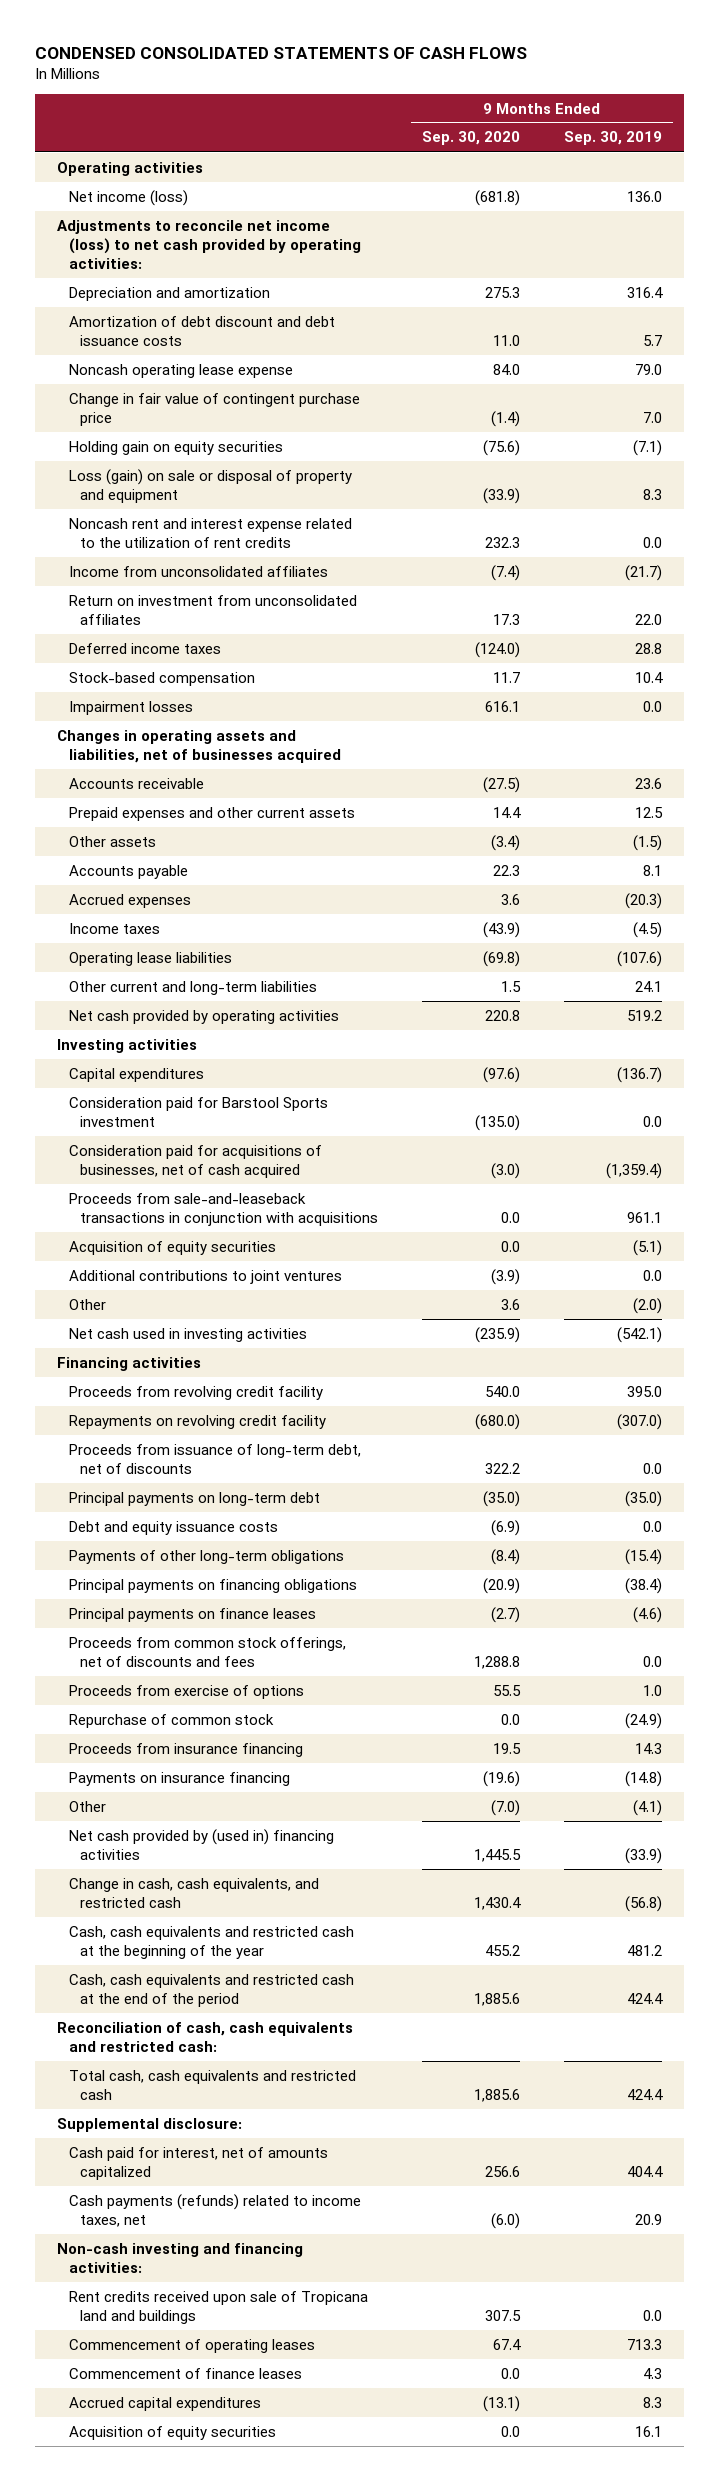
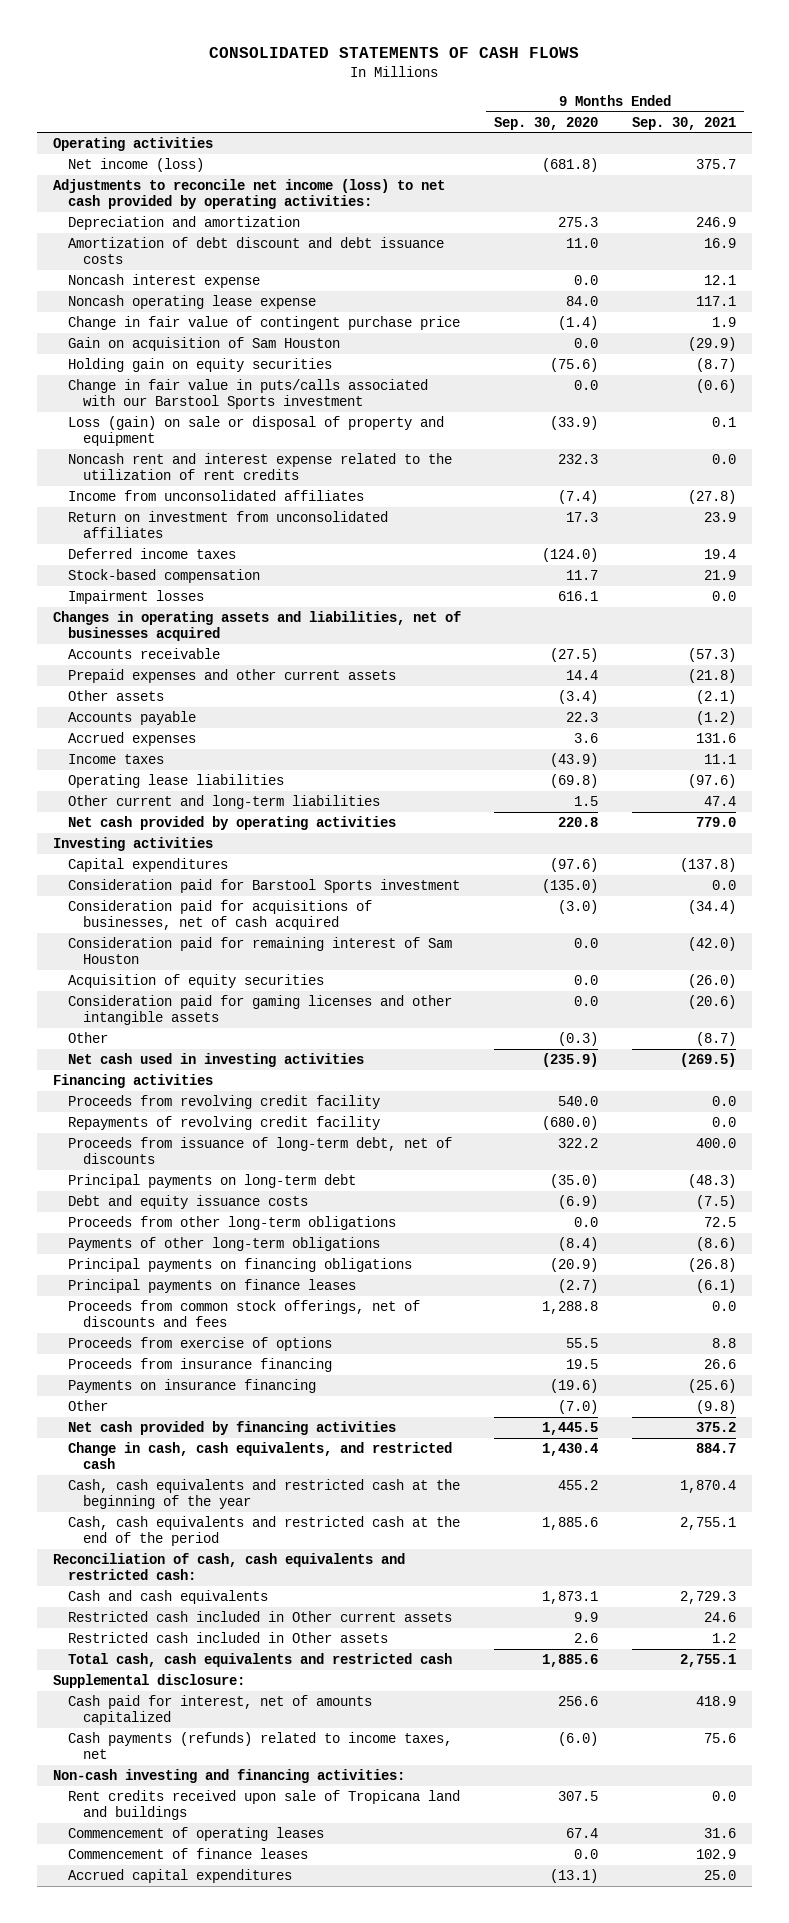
- CONDENSED CONSOLIDATED STATEMENTS OF CASH FLOWS
+ CONSOLIDATED STATEMENTS OF CASH FLOWS
- | 9 Months Ended Sep. 30, 2020 | 9 Months Ended Sep. 30, 2019
+ | 9 Months Ended Sep. 30, 2020 | 9 Months Ended Sep. 30, 2021
+ Noncash interest expense | 0.0 | 12.1
+ Gain on acquisition of Sam Houston | 0.0 | (29.9)
+ Change in fair value in puts/calls associated with our Barstool Sports investment | 0.0 | (0.6)
- Proceeds from sale-and-leaseback transactions in conjunction with acquisitions | 0.0 | 961.1
+ Consideration paid for remaining interest of Sam Houston | 0.0 | (42.0)
- Additional contributions to joint ventures | (3.9) | 0.0
- Other | 3.6 | (2.0)
+ Consideration paid for gaming licenses and other intangible assets | 0.0 | (20.6)
+ Other | (0.3) | (8.7)
- Repayments on revolving credit facility | (680.0) | (307.0)
+ Repayments of revolving credit facility | (680.0) | 0.0
+ Proceeds from other long-term obligations | 0.0 | 72.5
- Repurchase of common stock | 0.0 | (24.9)
- Net cash provided by (used in) financing activities | 1,445.5 | (33.9)
+ Net cash provided by financing activities | 1,445.5 | 375.2
+ Cash and cash equivalents | 1,873.1 | 2,729.3
+ Restricted cash included in Other current assets | 9.9 | 24.6
+ Restricted cash included in Other assets | 2.6 | 1.2
- Acquisition of equity securities | 0.0 | 16.1

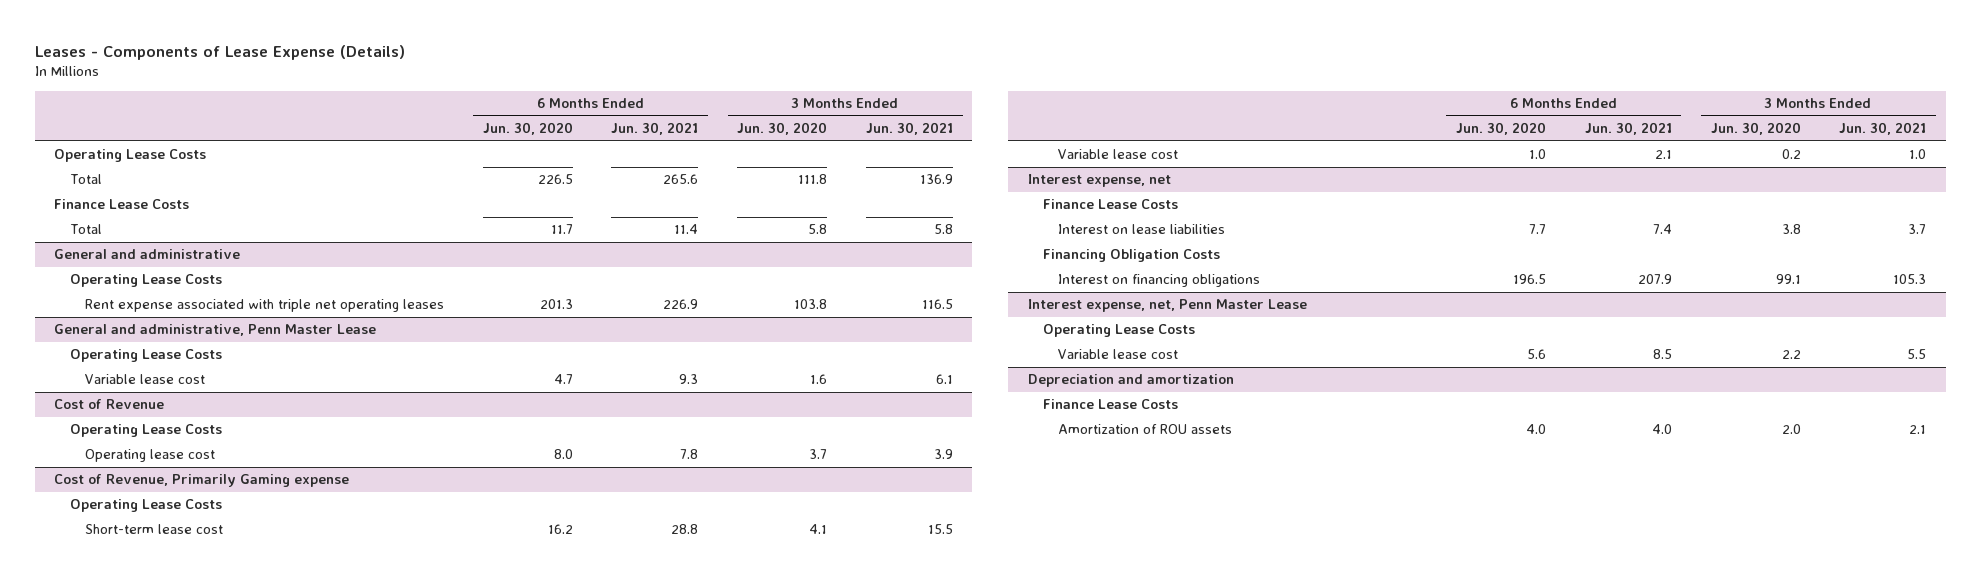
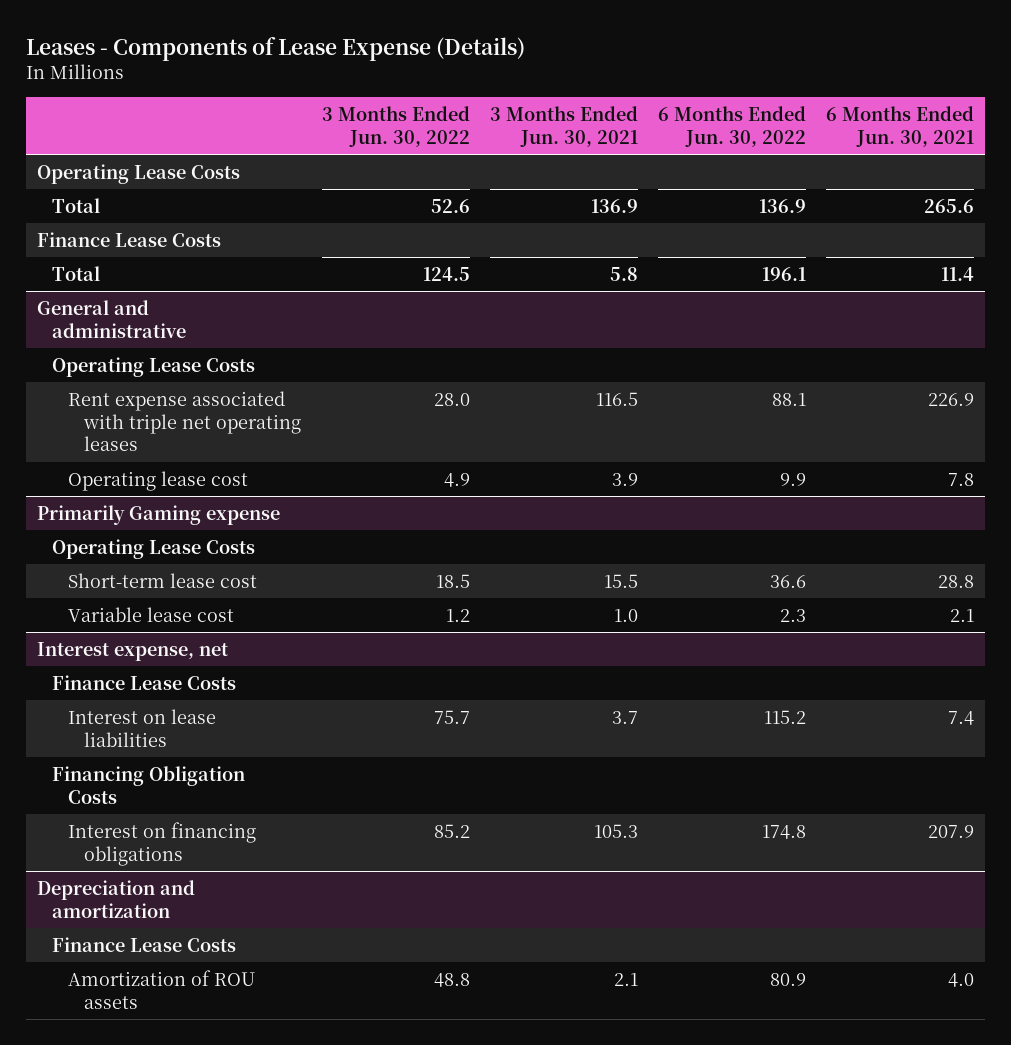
- | 6 Months Ended Jun. 30, 2020 | 6 Months Ended Jun. 30, 2021 | 3 Months Ended Jun. 30, 2020 | 3 Months Ended Jun. 30, 2021
+ | 3 Months Ended Jun. 30, 2022 | 3 Months Ended Jun. 30, 2021 | 6 Months Ended Jun. 30, 2022 | 6 Months Ended Jun. 30, 2021
- General and administrative, Penn Master Lease
- Operating Lease Costs
- Variable lease cost | 4.7 | 9.3 | 1.6 | 6.1
- Cost of Revenue
- Operating Lease Costs
- Cost of Revenue, Primarily Gaming expense
+ Primarily Gaming expense
- Interest expense, net, Penn Master Lease
- Operating Lease Costs
- Variable lease cost | 5.6 | 8.5 | 2.2 | 5.5

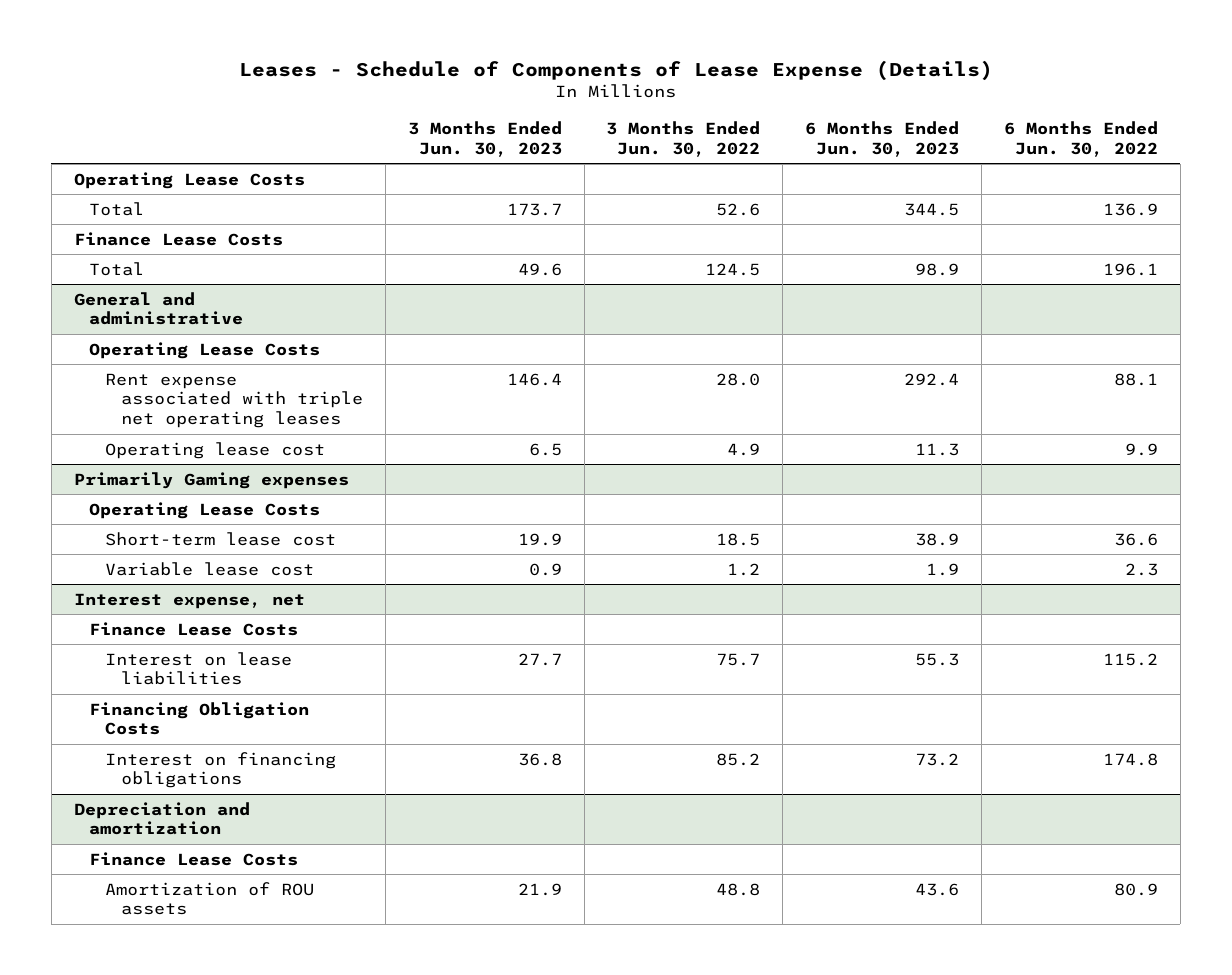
- Leases - Components of Lease Expense (Details)
+ Leases - Schedule of Components of Lease Expense (Details)
- | 3 Months Ended Jun. 30, 2022 | 3 Months Ended Jun. 30, 2021 | 6 Months Ended Jun. 30, 2022 | 6 Months Ended Jun. 30, 2021
+ | 3 Months Ended Jun. 30, 2023 | 3 Months Ended Jun. 30, 2022 | 6 Months Ended Jun. 30, 2023 | 6 Months Ended Jun. 30, 2022
- Primarily Gaming expense
+ Primarily Gaming expenses

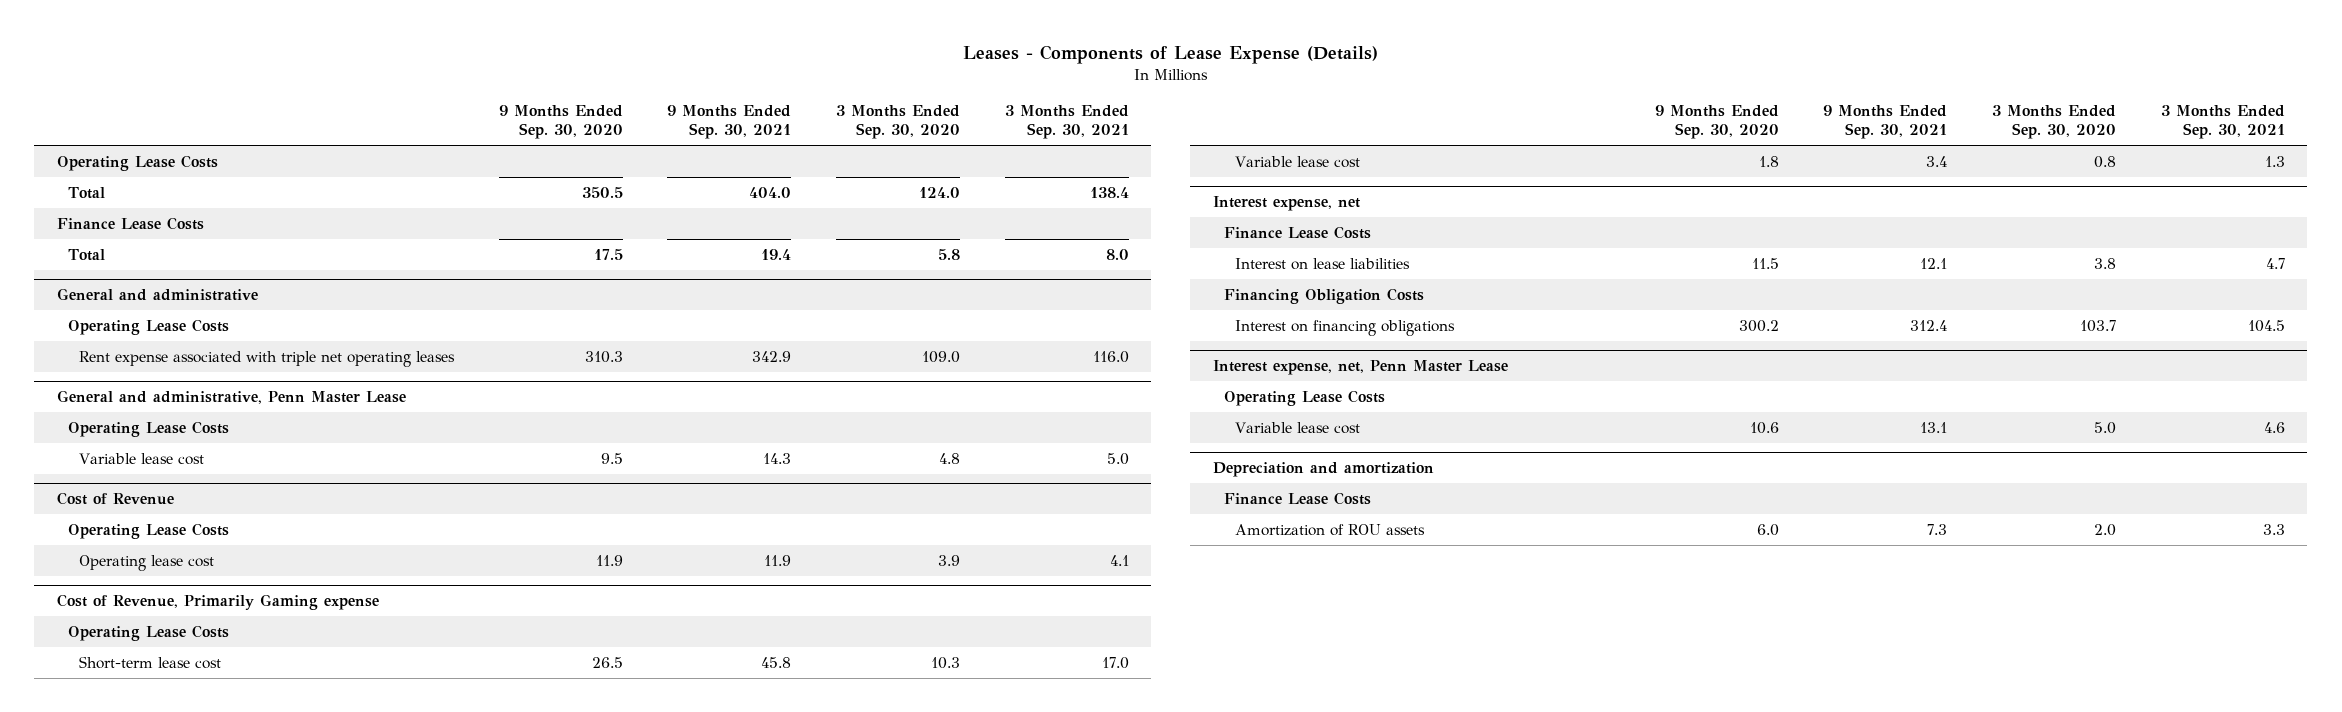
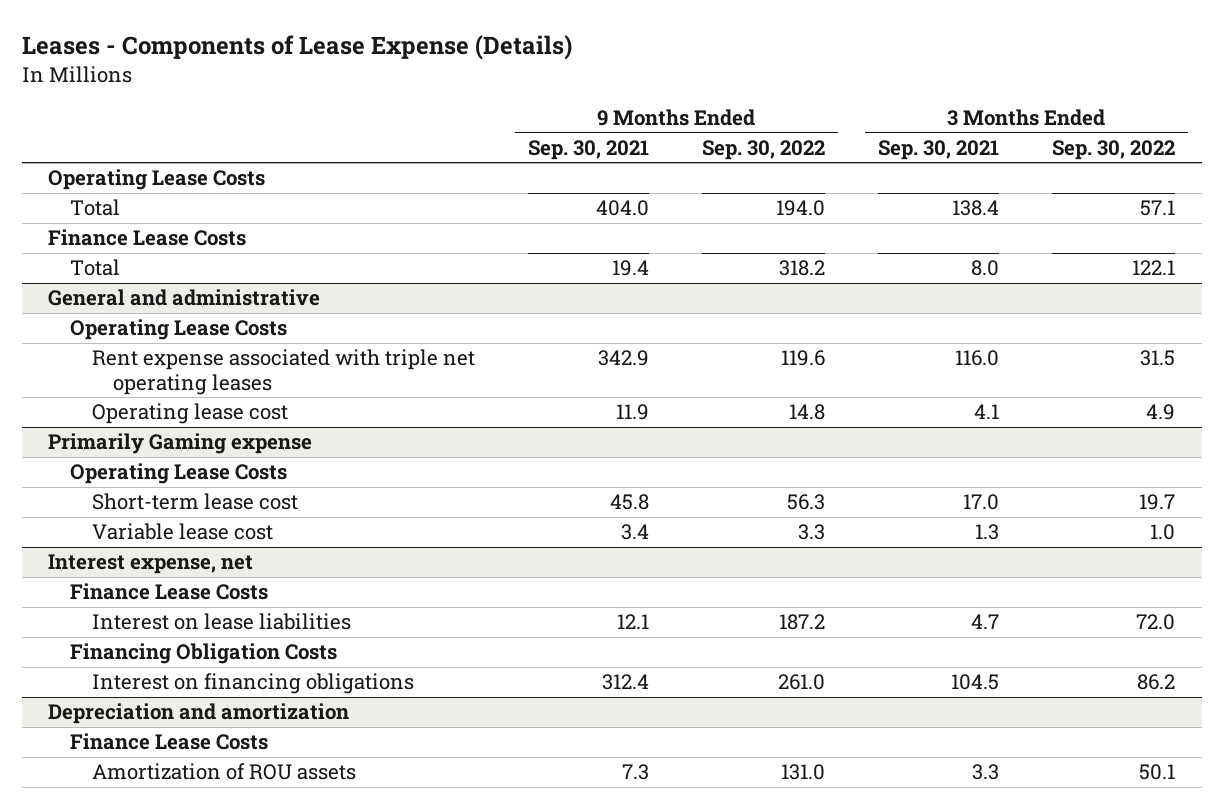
- | 9 Months Ended Sep. 30, 2020 | 9 Months Ended Sep. 30, 2021 | 3 Months Ended Sep. 30, 2020 | 3 Months Ended Sep. 30, 2021
+ | 9 Months Ended Sep. 30, 2021 | 9 Months Ended Sep. 30, 2022 | 3 Months Ended Sep. 30, 2021 | 3 Months Ended Sep. 30, 2022
- General and administrative, Penn Master Lease
- Operating Lease Costs
- Variable lease cost | 9.5 | 14.3 | 4.8 | 5.0
- Cost of Revenue
- Operating Lease Costs
- Cost of Revenue, Primarily Gaming expense
+ Primarily Gaming expense
- Interest expense, net, Penn Master Lease
- Operating Lease Costs
- Variable lease cost | 10.6 | 13.1 | 5.0 | 4.6

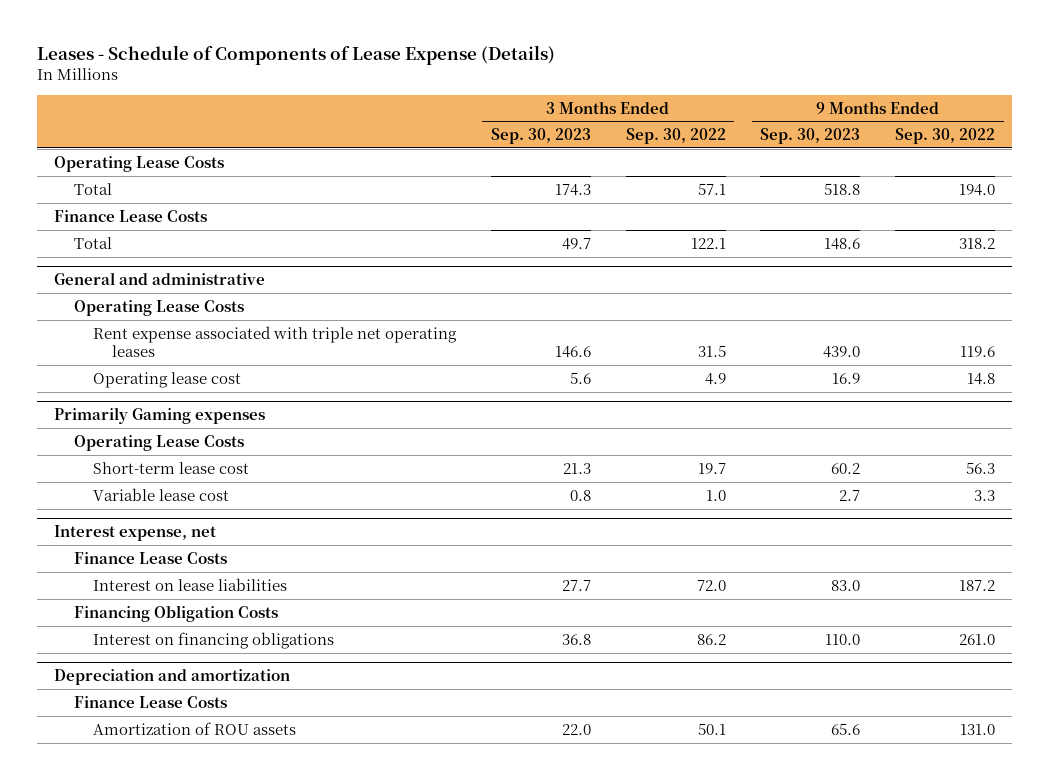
- Leases - Components of Lease Expense (Details)
+ Leases - Schedule of Components of Lease Expense (Details)
- | 9 Months Ended Sep. 30, 2021 | 9 Months Ended Sep. 30, 2022 | 3 Months Ended Sep. 30, 2021 | 3 Months Ended Sep. 30, 2022
+ | 3 Months Ended Sep. 30, 2023 | 3 Months Ended Sep. 30, 2022 | 9 Months Ended Sep. 30, 2023 | 9 Months Ended Sep. 30, 2022
- Primarily Gaming expense
+ Primarily Gaming expenses

